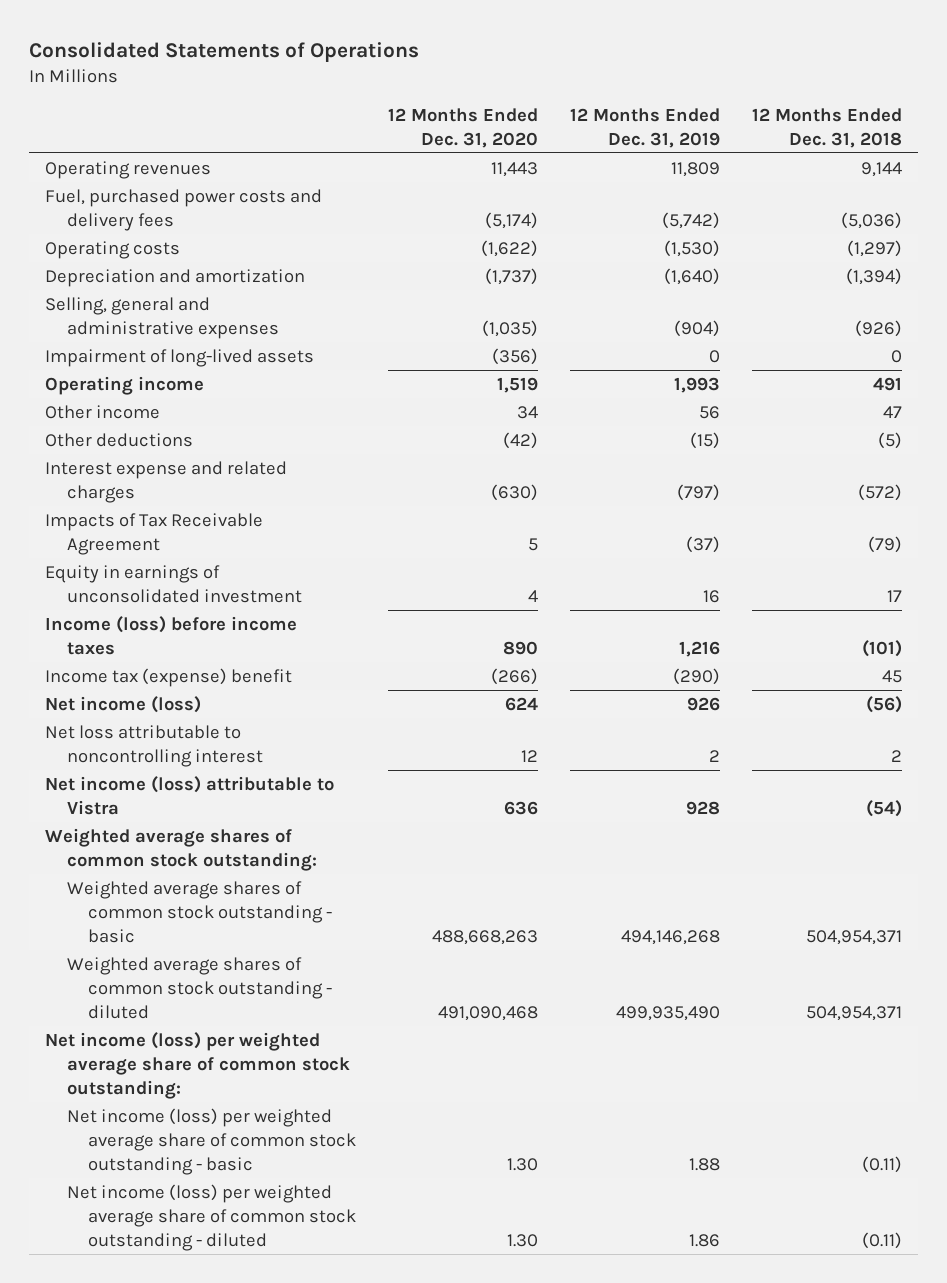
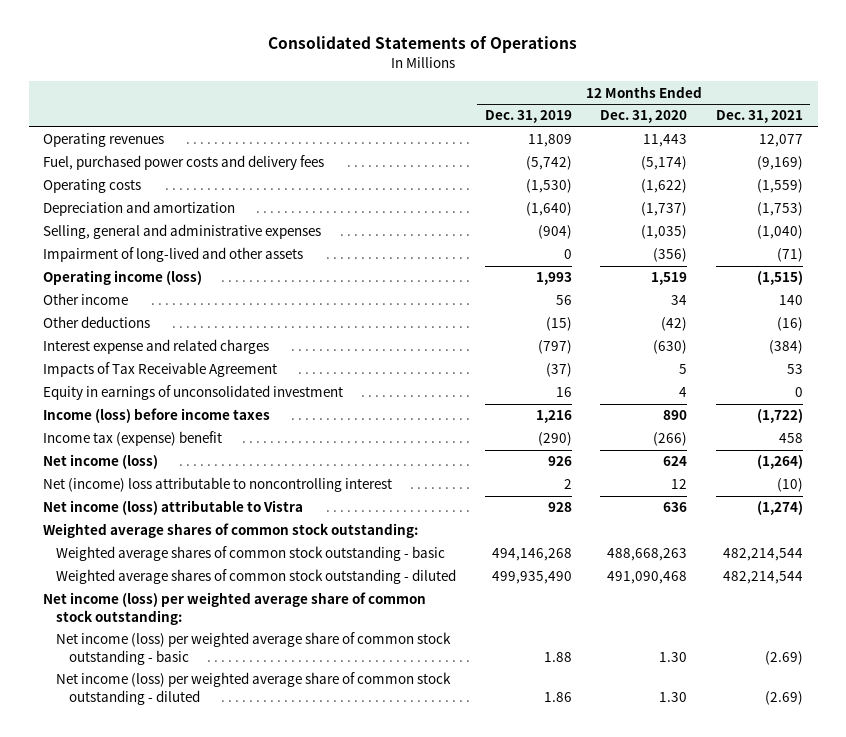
- | 12 Months Ended Dec. 31, 2020 | 12 Months Ended Dec. 31, 2019 | 12 Months Ended Dec. 31, 2018
+ | 12 Months Ended Dec. 31, 2019 | 12 Months Ended Dec. 31, 2020 | 12 Months Ended Dec. 31, 2021
- Impairment of long-lived assets | (356) | 0 | 0
- Operating income | 1,519 | 1,993 | 491
+ Impairment of long-lived and other assets | 0 | (356) | (71)
+ Operating income (loss) | 1,993 | 1,519 | (1,515)
- Net loss attributable to noncontrolling interest | 12 | 2 | 2
+ Net (income) loss attributable to noncontrolling interest | 2 | 12 | (10)

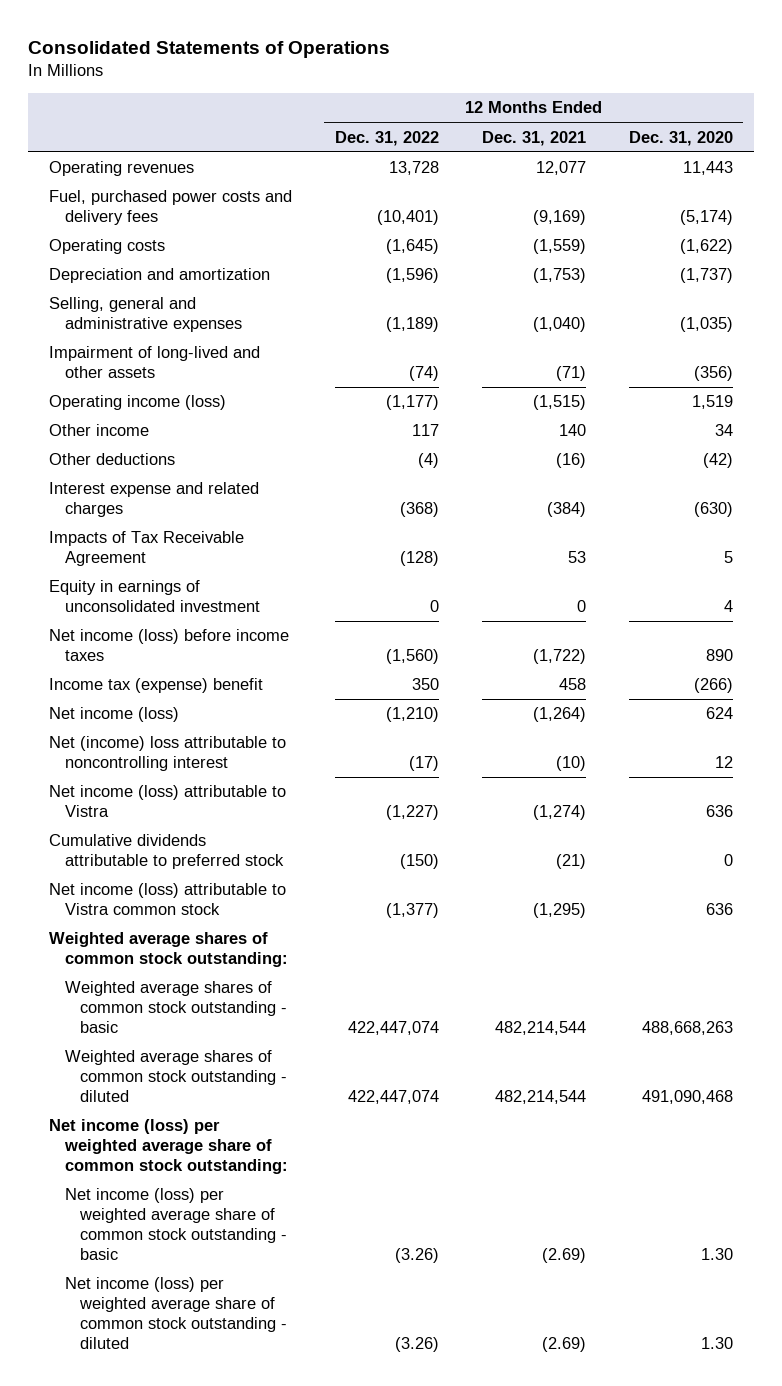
- | 12 Months Ended Dec. 31, 2019 | 12 Months Ended Dec. 31, 2020 | 12 Months Ended Dec. 31, 2021
+ | 12 Months Ended Dec. 31, 2022 | 12 Months Ended Dec. 31, 2021 | 12 Months Ended Dec. 31, 2020
- Income (loss) before income taxes | 1,216 | 890 | (1,722)
+ Net income (loss) before income taxes | (1,560) | (1,722) | 890
+ Cumulative dividends attributable to preferred stock | (150) | (21) | 0
+ Net income (loss) attributable to Vistra common stock | (1,377) | (1,295) | 636

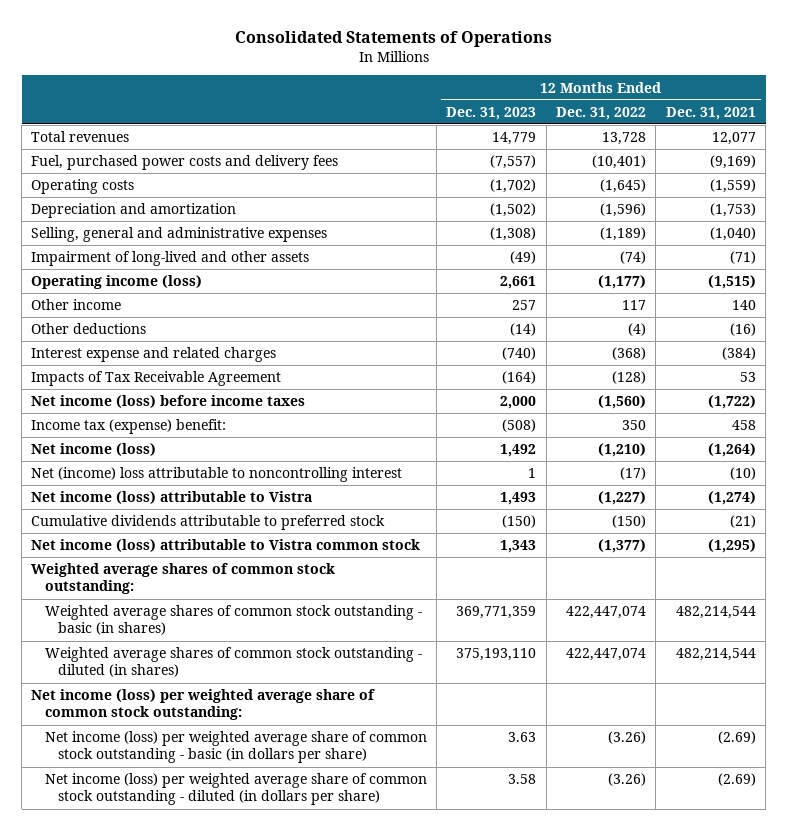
- | 12 Months Ended Dec. 31, 2022 | 12 Months Ended Dec. 31, 2021 | 12 Months Ended Dec. 31, 2020
+ | 12 Months Ended Dec. 31, 2023 | 12 Months Ended Dec. 31, 2022 | 12 Months Ended Dec. 31, 2021
- Operating revenues | 13,728 | 12,077 | 11,443
+ Total revenues | 14,779 | 13,728 | 12,077
- Equity in earnings of unconsolidated investment | 0 | 0 | 4
- Income tax (expense) benefit | 350 | 458 | (266)
+ Income tax (expense) benefit: | (508) | 350 | 458
- Weighted average shares of common stock outstanding - basic | 422,447,074 | 482,214,544 | 488,668,263
- Weighted average shares of common stock outstanding - diluted | 422,447,074 | 482,214,544 | 491,090,468
+ Weighted average shares of common stock outstanding - basic (in shares) | 369,771,359 | 422,447,074 | 482,214,544
+ Weighted average shares of common stock outstanding - diluted (in shares) | 375,193,110 | 422,447,074 | 482,214,544
- Net income (loss) per weighted average share of common stock outstanding - basic | (3.26) | (2.69) | 1.30
- Net income (loss) per weighted average share of common stock outstanding - diluted | (3.26) | (2.69) | 1.30
+ Net income (loss) per weighted average share of common stock outstanding - basic (in dollars per share) | 3.63 | (3.26) | (2.69)
+ Net income (loss) per weighted average share of common stock outstanding - diluted (in dollars per share) | 3.58 | (3.26) | (2.69)

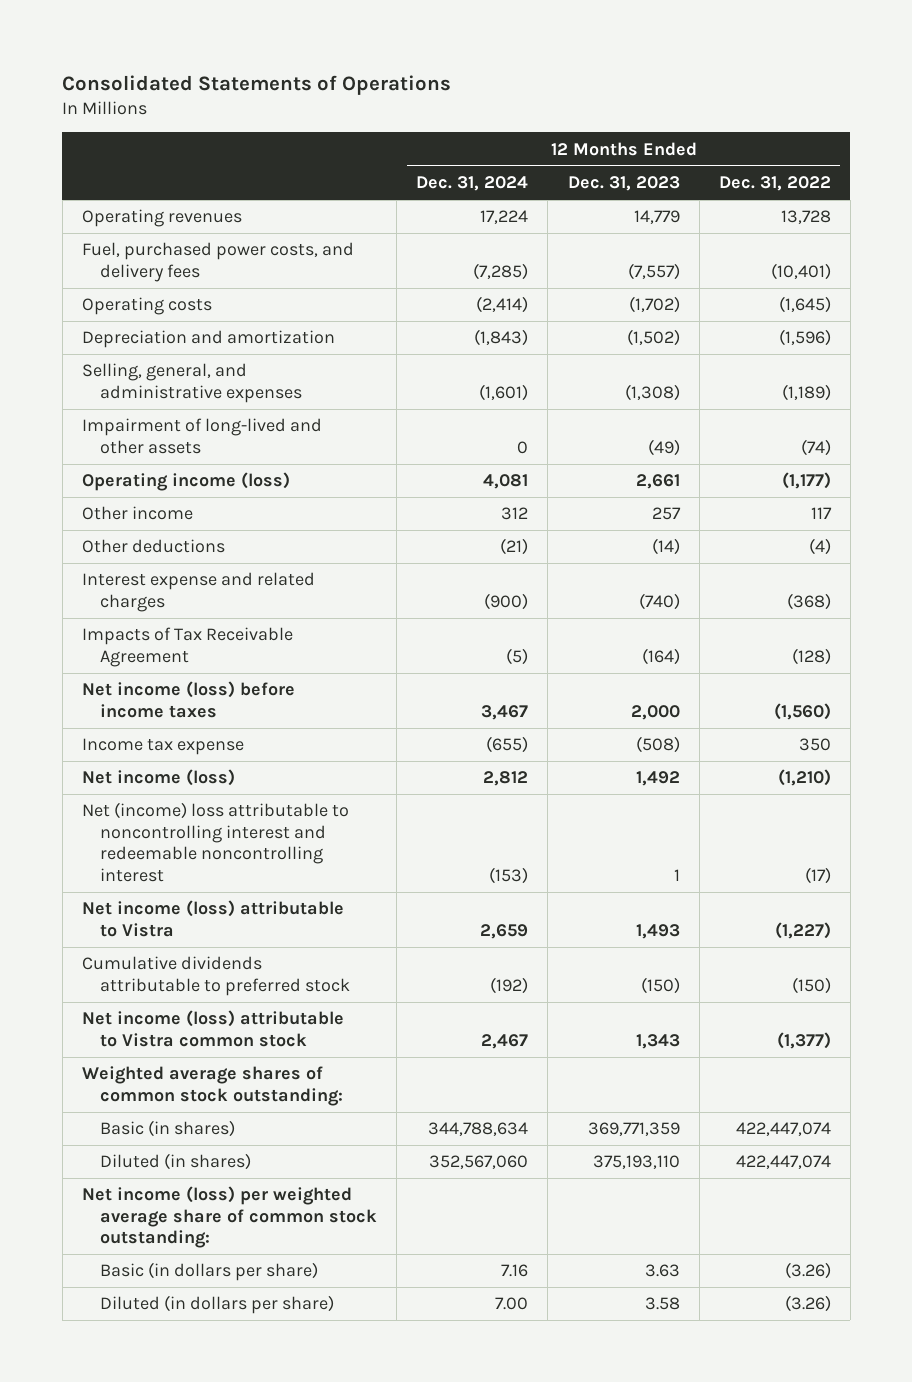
- | 12 Months Ended Dec. 31, 2023 | 12 Months Ended Dec. 31, 2022 | 12 Months Ended Dec. 31, 2021
+ | 12 Months Ended Dec. 31, 2024 | 12 Months Ended Dec. 31, 2023 | 12 Months Ended Dec. 31, 2022
- Total revenues | 14,779 | 13,728 | 12,077
- Fuel, purchased power costs and delivery fees | (7,557) | (10,401) | (9,169)
+ Operating revenues | 17,224 | 14,779 | 13,728
+ Fuel, purchased power costs, and delivery fees | (7,285) | (7,557) | (10,401)
- Selling, general and administrative expenses | (1,308) | (1,189) | (1,040)
+ Selling, general, and administrative expenses | (1,601) | (1,308) | (1,189)
- Income tax (expense) benefit: | (508) | 350 | 458
+ Income tax expense | (655) | (508) | 350
- Net (income) loss attributable to noncontrolling interest | 1 | (17) | (10)
+ Net (income) loss attributable to noncontrolling interest and redeemable noncontrolling interest | (153) | 1 | (17)
- Weighted average shares of common stock outstanding - basic (in shares) | 369,771,359 | 422,447,074 | 482,214,544
- Weighted average shares of common stock outstanding - diluted (in shares) | 375,193,110 | 422,447,074 | 482,214,544
+ Basic (in shares) | 344,788,634 | 369,771,359 | 422,447,074
+ Diluted (in shares) | 352,567,060 | 375,193,110 | 422,447,074
- Net income (loss) per weighted average share of common stock outstanding - basic (in dollars per share) | 3.63 | (3.26) | (2.69)
- Net income (loss) per weighted average share of common stock outstanding - diluted (in dollars per share) | 3.58 | (3.26) | (2.69)
+ Basic (in dollars per share) | 7.16 | 3.63 | (3.26)
+ Diluted (in dollars per share) | 7.00 | 3.58 | (3.26)

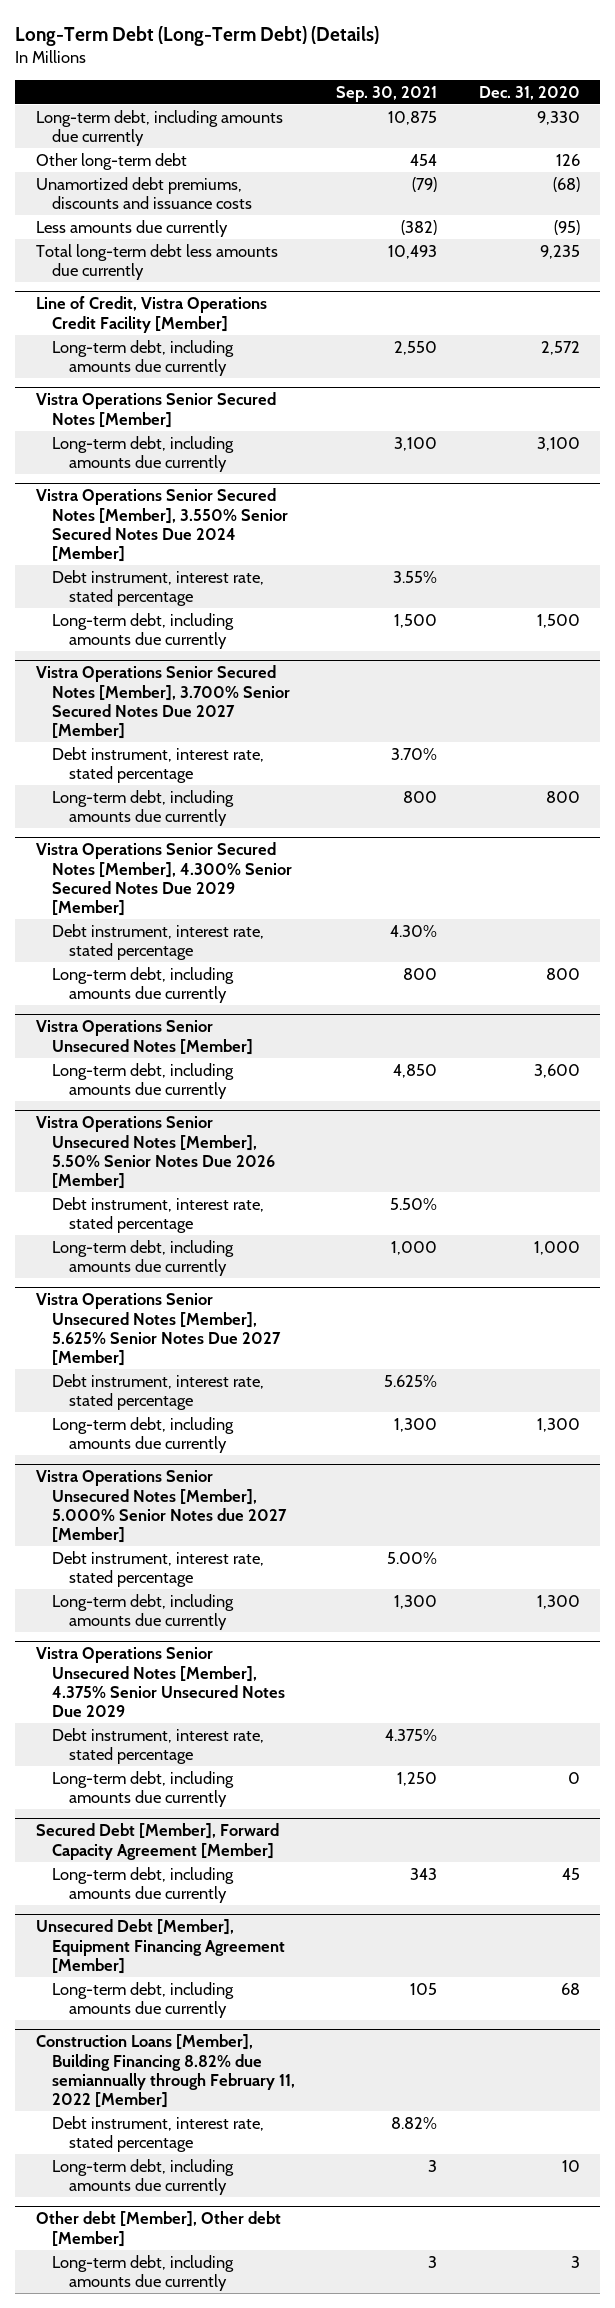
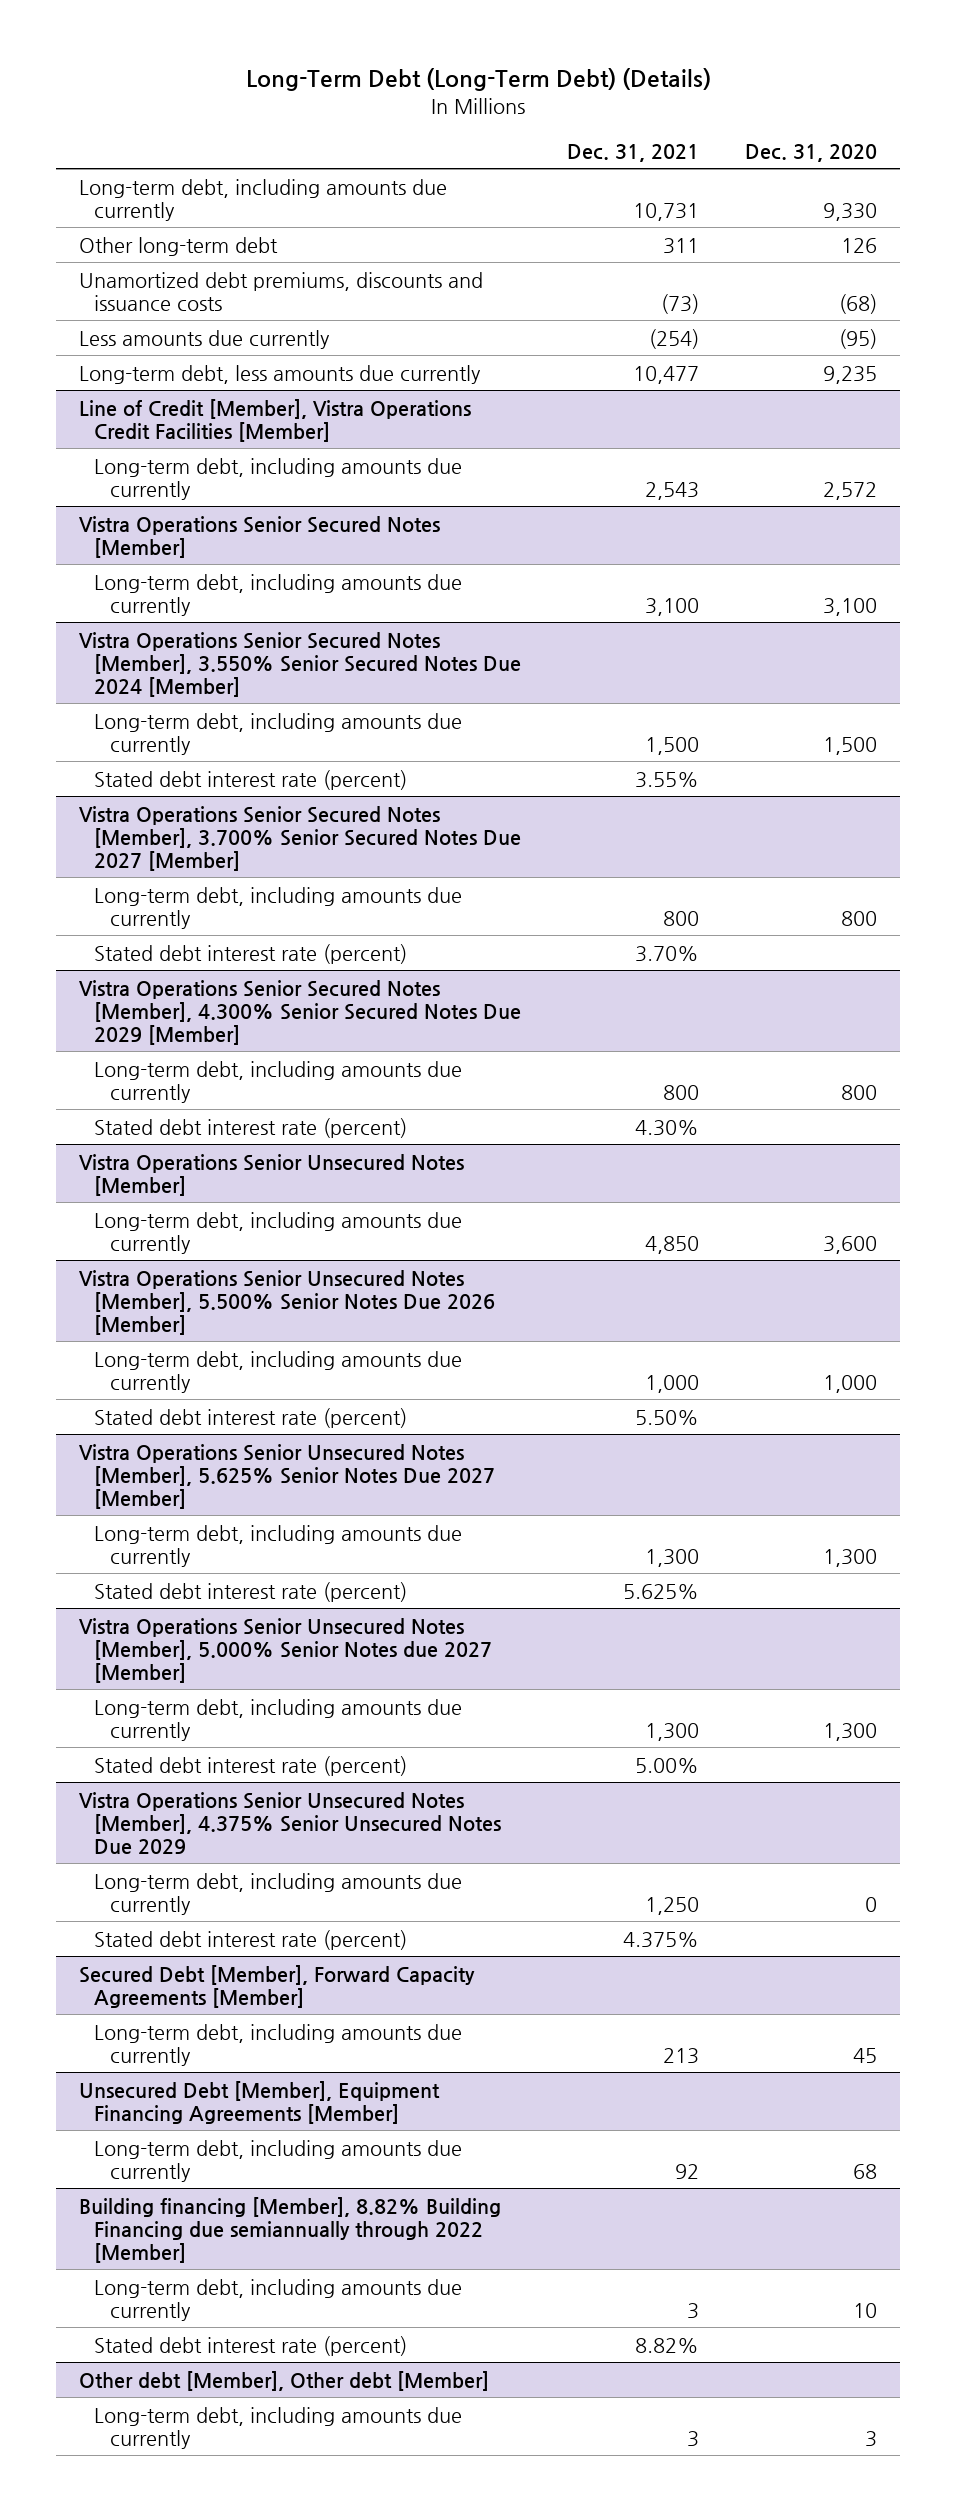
- | Sep. 30, 2021 | Dec. 31, 2020
+ | Dec. 31, 2021 | Dec. 31, 2020
- Total long-term debt less amounts due currently | 10,493 | 9,235
- Line of Credit, Vistra Operations Credit Facility [Member]
+ Long-term debt, less amounts due currently | 10,477 | 9,235
+ Line of Credit [Member], Vistra Operations Credit Facilities [Member]
@ Vistra Operations Senior Secured Notes [Member], 3.550% Senior Secured Notes Due 2024 [Member]
- Debt instrument, interest rate, stated percentage | 3.55% |
+ Stated debt interest rate (percent) | 3.55% |
@ Vistra Operations Senior Secured Notes [Member], 3.700% Senior Secured Notes Due 2027 [Member]
- Debt instrument, interest rate, stated percentage | 3.70% |
+ Stated debt interest rate (percent) | 3.70% |
@ Vistra Operations Senior Secured Notes [Member], 4.300% Senior Secured Notes Due 2029 [Member]
- Debt instrument, interest rate, stated percentage | 4.30% |
+ Stated debt interest rate (percent) | 4.30% |
- Vistra Operations Senior Unsecured Notes [Member], 5.50% Senior Notes Due 2026 [Member]
- Debt instrument, interest rate, stated percentage | 5.50% |
+ Vistra Operations Senior Unsecured Notes [Member], 5.500% Senior Notes Due 2026 [Member]
+ Stated debt interest rate (percent) | 5.50% |
@ Vistra Operations Senior Unsecured Notes [Member], 5.625% Senior Notes Due 2027 [Member]
- Debt instrument, interest rate, stated percentage | 5.625% |
+ Stated debt interest rate (percent) | 5.625% |
@ Vistra Operations Senior Unsecured Notes [Member], 5.000% Senior Notes due 2027 [Member]
- Debt instrument, interest rate, stated percentage | 5.00% |
+ Stated debt interest rate (percent) | 5.00% |
@ Vistra Operations Senior Unsecured Notes [Member], 4.375% Senior Unsecured Notes Due 2029
- Debt instrument, interest rate, stated percentage | 4.375% |
- Secured Debt [Member], Forward Capacity Agreement [Member]
@ Vistra Operations Senior Unsecured Notes [Member], 4.375% Senior Unsecured Notes Due 2029
+ Stated debt interest rate (percent) | 4.375% |
+ Secured Debt [Member], Forward Capacity Agreements [Member]
- Unsecured Debt [Member], Equipment Financing Agreement [Member]
+ Unsecured Debt [Member], Equipment Financing Agreements [Member]
- Construction Loans [Member], Building Financing 8.82% due semiannually through February 11, 2022 [Member]
- Debt instrument, interest rate, stated percentage | 8.82% |
+ Building financing [Member], 8.82% Building Financing due semiannually through 2022 [Member]
+ Stated debt interest rate (percent) | 8.82% |

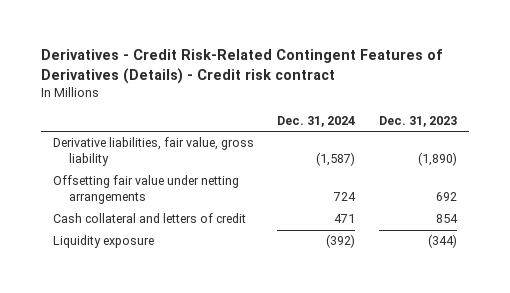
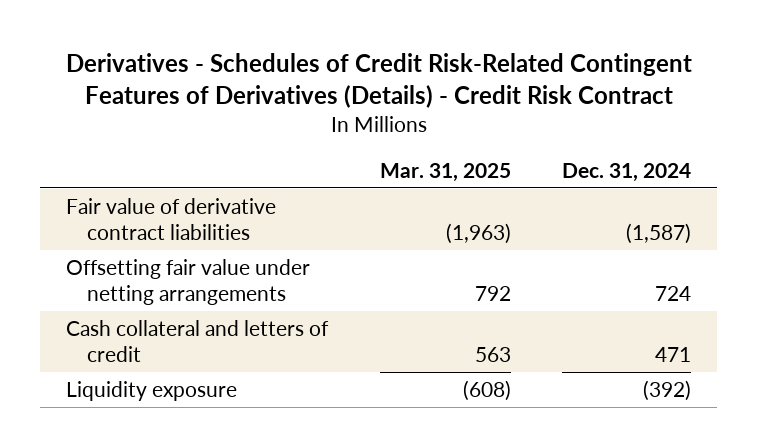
- Derivatives - Credit Risk-Related Contingent Features of Derivatives (Details) - Credit risk contract
+ Derivatives - Schedules of Credit Risk-Related Contingent Features of Derivatives (Details) - Credit Risk Contract
- | Dec. 31, 2024 | Dec. 31, 2023
+ | Mar. 31, 2025 | Dec. 31, 2024
- Derivative liabilities, fair value, gross liability | (1,587) | (1,890)
+ Fair value of derivative contract liabilities | (1,963) | (1,587)

